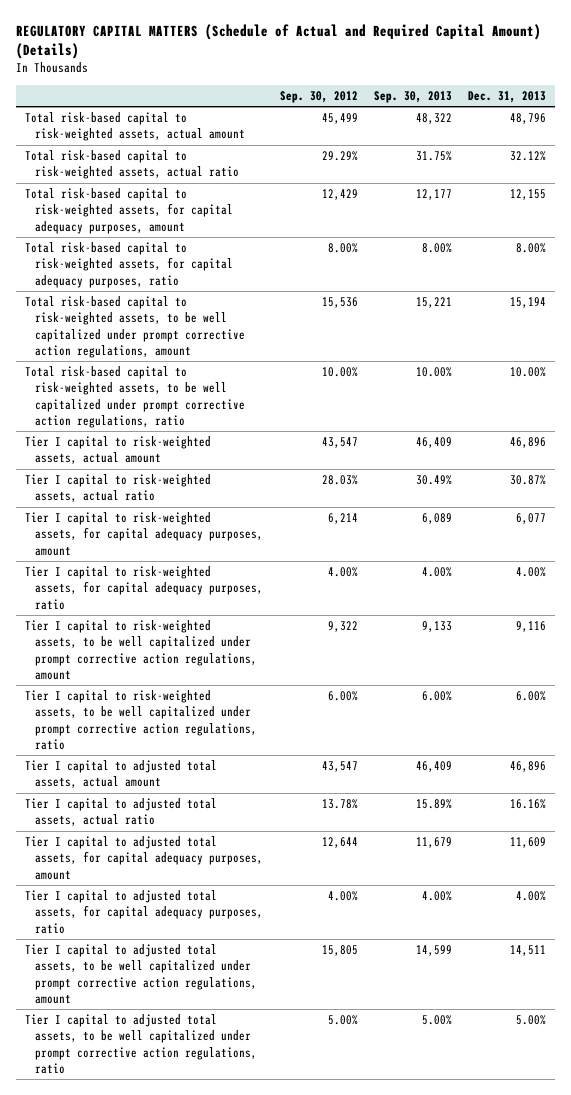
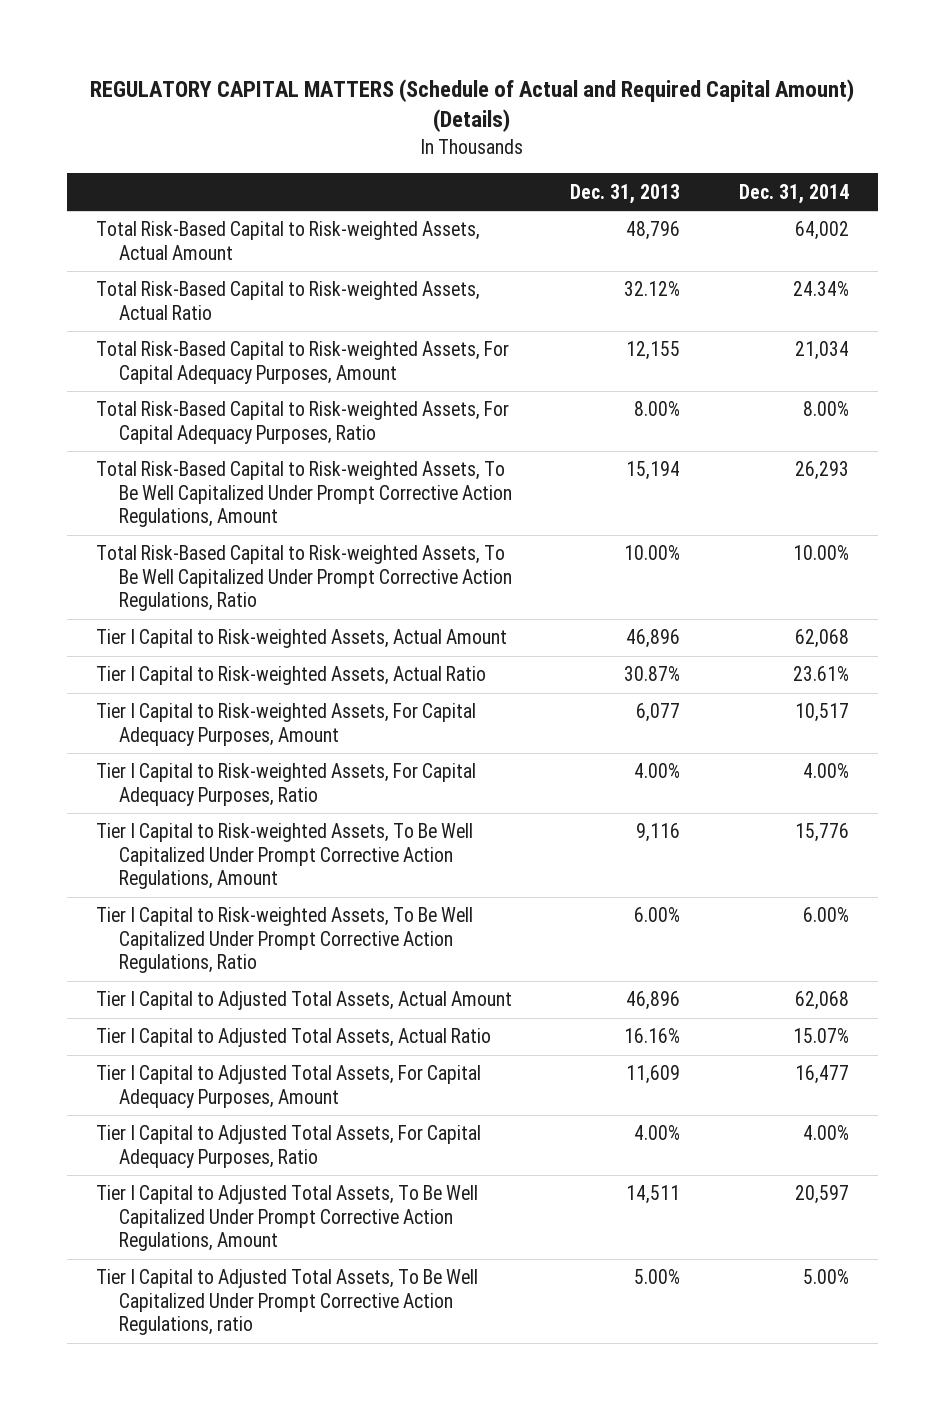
- | Sep. 30, 2012 | Sep. 30, 2013 | Dec. 31, 2013
+ | Dec. 31, 2013 | Dec. 31, 2014
- Total risk-based capital to risk-weighted assets, actual amount | 45,499 | 48,322 | 48,796
- Total risk-based capital to risk-weighted assets, actual ratio | 29.29% | 31.75% | 32.12%
- Total risk-based capital to risk-weighted assets, for capital adequacy purposes, amount | 12,429 | 12,177 | 12,155
- Total risk-based capital to risk-weighted assets, for capital adequacy purposes, ratio | 8.00% | 8.00% | 8.00%
- Total risk-based capital to risk-weighted assets, to be well capitalized under prompt corrective action regulations, amount | 15,536 | 15,221 | 15,194
- Total risk-based capital to risk-weighted assets, to be well capitalized under prompt corrective action regulations, ratio | 10.00% | 10.00% | 10.00%
- Tier I capital to risk-weighted assets, actual amount | 43,547 | 46,409 | 46,896
- Tier I capital to risk-weighted assets, actual ratio | 28.03% | 30.49% | 30.87%
- Tier I capital to risk-weighted assets, for capital adequacy purposes, amount | 6,214 | 6,089 | 6,077
- Tier I capital to risk-weighted assets, for capital adequacy purposes, ratio | 4.00% | 4.00% | 4.00%
- Tier I capital to risk-weighted assets, to be well capitalized under prompt corrective action regulations, amount | 9,322 | 9,133 | 9,116
- Tier I capital to risk-weighted assets, to be well capitalized under prompt corrective action regulations, ratio | 6.00% | 6.00% | 6.00%
- Tier I capital to adjusted total assets, actual amount | 43,547 | 46,409 | 46,896
- Tier I capital to adjusted total assets, actual ratio | 13.78% | 15.89% | 16.16%
- Tier I capital to adjusted total assets, for capital adequacy purposes, amount | 12,644 | 11,679 | 11,609
- Tier I capital to adjusted total assets, for capital adequacy purposes, ratio | 4.00% | 4.00% | 4.00%
- Tier I capital to adjusted total assets, to be well capitalized under prompt corrective action regulations, amount | 15,805 | 14,599 | 14,511
- Tier I capital to adjusted total assets, to be well capitalized under prompt corrective action regulations, ratio | 5.00% | 5.00% | 5.00%
+ Total Risk-Based Capital to Risk-weighted Assets, Actual Amount | 48,796 | 64,002
+ Total Risk-Based Capital to Risk-weighted Assets, Actual Ratio | 32.12% | 24.34%
+ Total Risk-Based Capital to Risk-weighted Assets, For Capital Adequacy Purposes, Amount | 12,155 | 21,034
+ Total Risk-Based Capital to Risk-weighted Assets, For Capital Adequacy Purposes, Ratio | 8.00% | 8.00%
+ Total Risk-Based Capital to Risk-weighted Assets, To Be Well Capitalized Under Prompt Corrective Action Regulations, Amount | 15,194 | 26,293
+ Total Risk-Based Capital to Risk-weighted Assets, To Be Well Capitalized Under Prompt Corrective Action Regulations, Ratio | 10.00% | 10.00%
+ Tier I Capital to Risk-weighted Assets, Actual Amount | 46,896 | 62,068
+ Tier I Capital to Risk-weighted Assets, Actual Ratio | 30.87% | 23.61%
+ Tier I Capital to Risk-weighted Assets, For Capital Adequacy Purposes, Amount | 6,077 | 10,517
+ Tier I Capital to Risk-weighted Assets, For Capital Adequacy Purposes, Ratio | 4.00% | 4.00%
+ Tier I Capital to Risk-weighted Assets, To Be Well Capitalized Under Prompt Corrective Action Regulations, Amount | 9,116 | 15,776
+ Tier I Capital to Risk-weighted Assets, To Be Well Capitalized Under Prompt Corrective Action Regulations, Ratio | 6.00% | 6.00%
+ Tier I Capital to Adjusted Total Assets, Actual Amount | 46,896 | 62,068
+ Tier I Capital to Adjusted Total Assets, Actual Ratio | 16.16% | 15.07%
+ Tier I Capital to Adjusted Total Assets, For Capital Adequacy Purposes, Amount | 11,609 | 16,477
+ Tier I Capital to Adjusted Total Assets, For Capital Adequacy Purposes, Ratio | 4.00% | 4.00%
+ Tier I Capital to Adjusted Total Assets, To Be Well Capitalized Under Prompt Corrective Action Regulations, Amount | 14,511 | 20,597
+ Tier I Capital to Adjusted Total Assets, To Be Well Capitalized Under Prompt Corrective Action Regulations, ratio | 5.00% | 5.00%

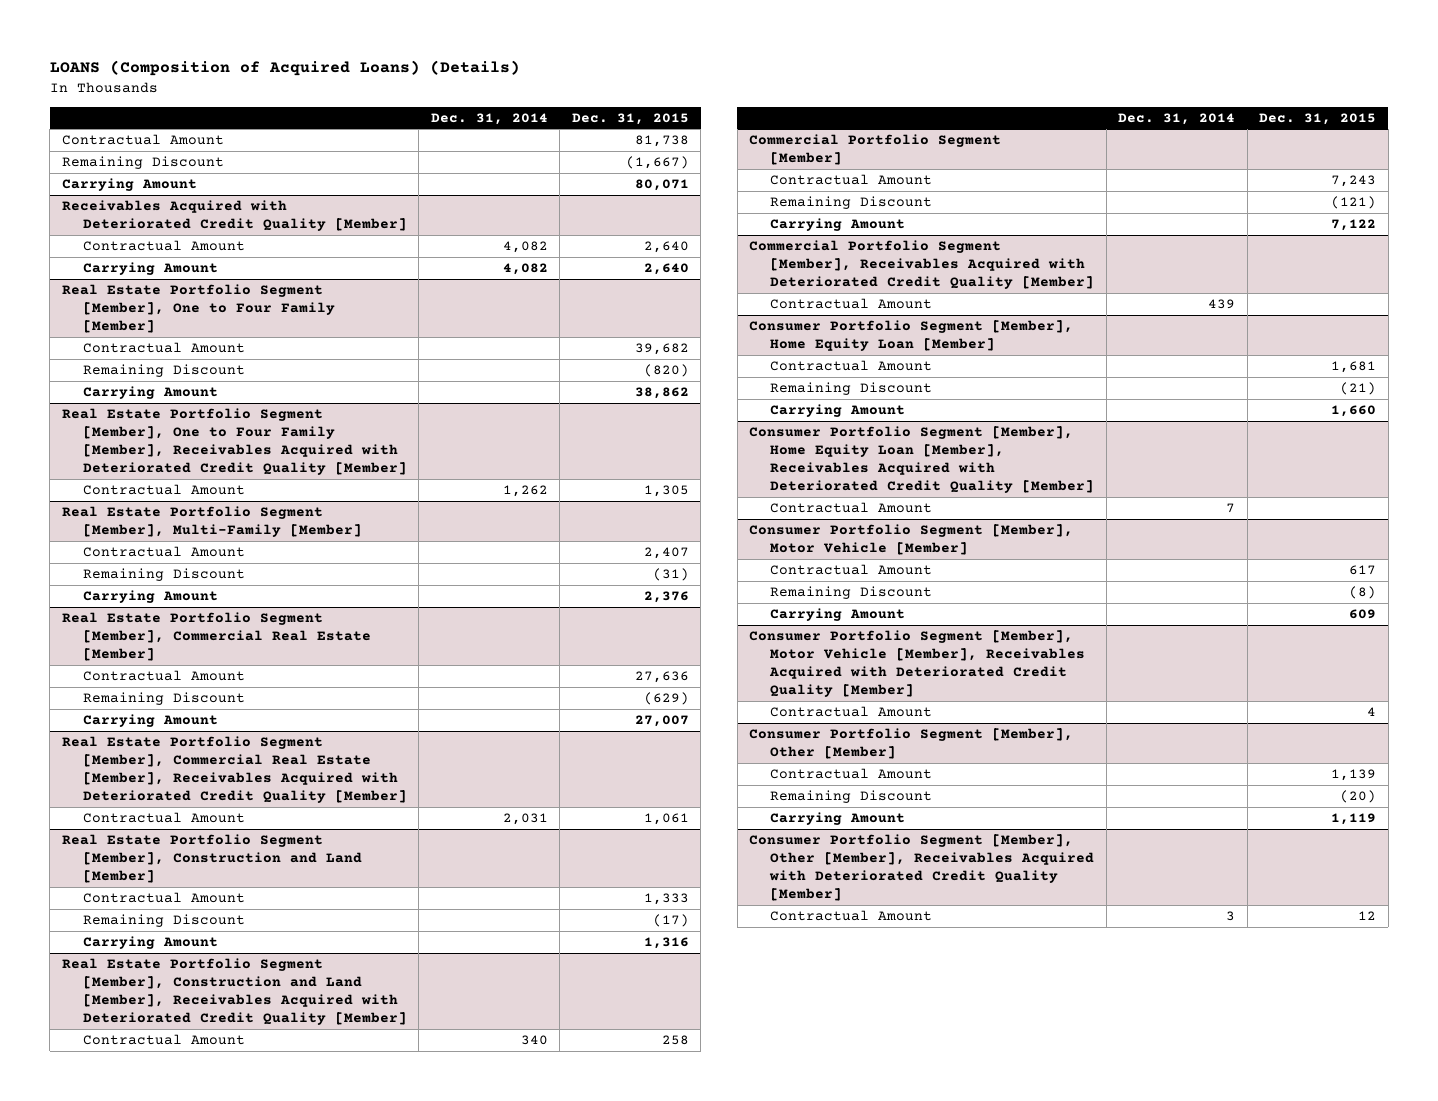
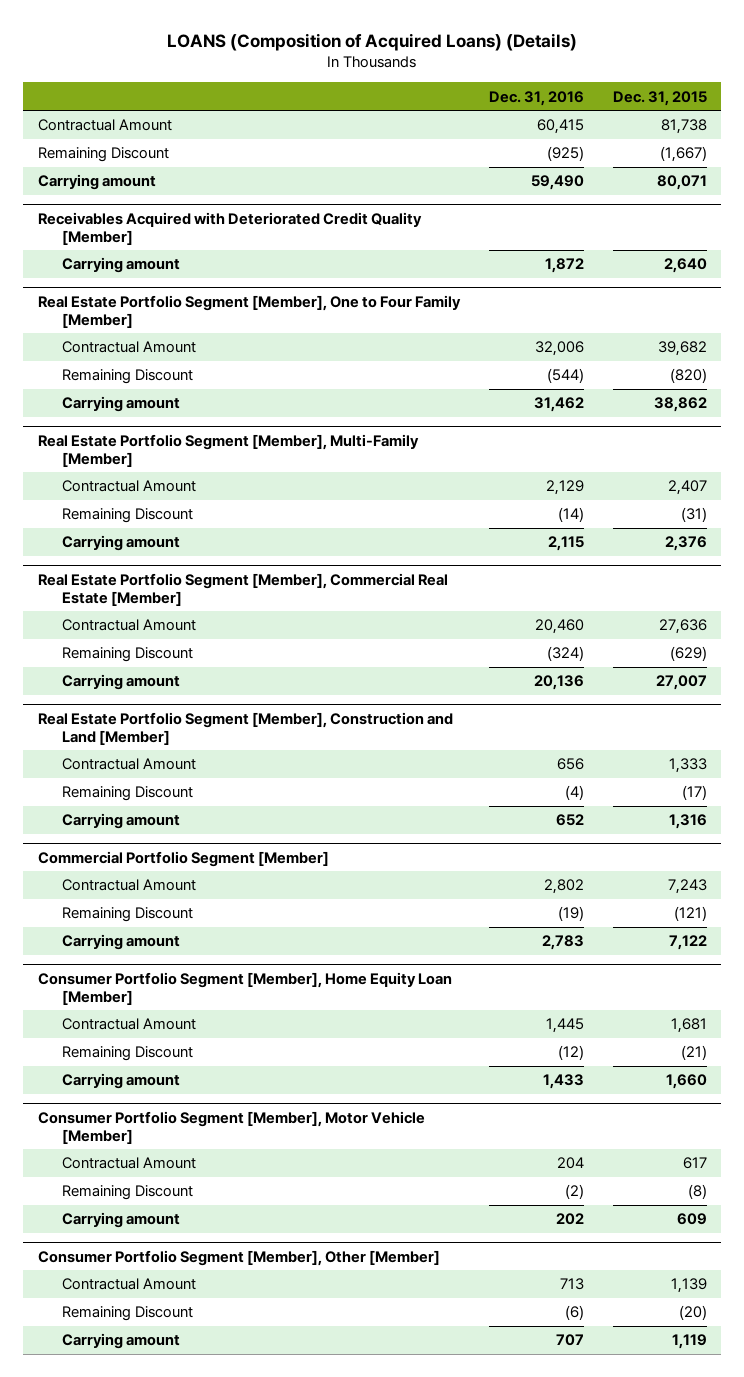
- | Dec. 31, 2014 | Dec. 31, 2015
+ | Dec. 31, 2016 | Dec. 31, 2015
- Carrying Amount | | 80,071
+ Carrying amount | 59,490 | 80,071
@ Receivables Acquired with Deteriorated Credit Quality [Member]
- Contractual Amount | 4,082 | 2,640
- Carrying Amount | 4,082 | 2,640
+ Carrying amount | 1,872 | 2,640
@ Real Estate Portfolio Segment [Member], One to Four Family [Member]
- Carrying Amount | | 38,862
- Real Estate Portfolio Segment [Member], One to Four Family [Member], Receivables Acquired with Deteriorated Credit Quality [Member]
- Contractual Amount | 1,262 | 1,305
@ Real Estate Portfolio Segment [Member], One to Four Family [Member]
+ Carrying amount | 31,462 | 38,862
@ Real Estate Portfolio Segment [Member], Multi-Family [Member]
- Carrying Amount | | 2,376
+ Carrying amount | 2,115 | 2,376
@ Real Estate Portfolio Segment [Member], Commercial Real Estate [Member]
- Carrying Amount | | 27,007
- Real Estate Portfolio Segment [Member], Commercial Real Estate [Member], Receivables Acquired with Deteriorated Credit Quality [Member]
- Contractual Amount | 2,031 | 1,061
@ Real Estate Portfolio Segment [Member], Commercial Real Estate [Member]
+ Carrying amount | 20,136 | 27,007
@ Real Estate Portfolio Segment [Member], Construction and Land [Member]
- Carrying Amount | | 1,316
- Real Estate Portfolio Segment [Member], Construction and Land [Member], Receivables Acquired with Deteriorated Credit Quality [Member]
- Contractual Amount | 340 | 258
@ Real Estate Portfolio Segment [Member], Construction and Land [Member]
+ Carrying amount | 652 | 1,316
@ Commercial Portfolio Segment [Member]
- Carrying Amount | | 7,122
- Commercial Portfolio Segment [Member], Receivables Acquired with Deteriorated Credit Quality [Member]
- Contractual Amount | 439 |
@ Commercial Portfolio Segment [Member]
+ Carrying amount | 2,783 | 7,122
@ Consumer Portfolio Segment [Member], Home Equity Loan [Member]
- Carrying Amount | | 1,660
- Consumer Portfolio Segment [Member], Home Equity Loan [Member], Receivables Acquired with Deteriorated Credit Quality [Member]
- Contractual Amount | 7 |
@ Consumer Portfolio Segment [Member], Home Equity Loan [Member]
+ Carrying amount | 1,433 | 1,660
@ Consumer Portfolio Segment [Member], Motor Vehicle [Member]
- Carrying Amount | | 609
- Consumer Portfolio Segment [Member], Motor Vehicle [Member], Receivables Acquired with Deteriorated Credit Quality [Member]
- Contractual Amount | | 4
@ Consumer Portfolio Segment [Member], Motor Vehicle [Member]
+ Carrying amount | 202 | 609
@ Consumer Portfolio Segment [Member], Other [Member]
- Carrying Amount | | 1,119
- Consumer Portfolio Segment [Member], Other [Member], Receivables Acquired with Deteriorated Credit Quality [Member]
- Contractual Amount | 3 | 12
@ Consumer Portfolio Segment [Member], Other [Member]
+ Carrying amount | 707 | 1,119

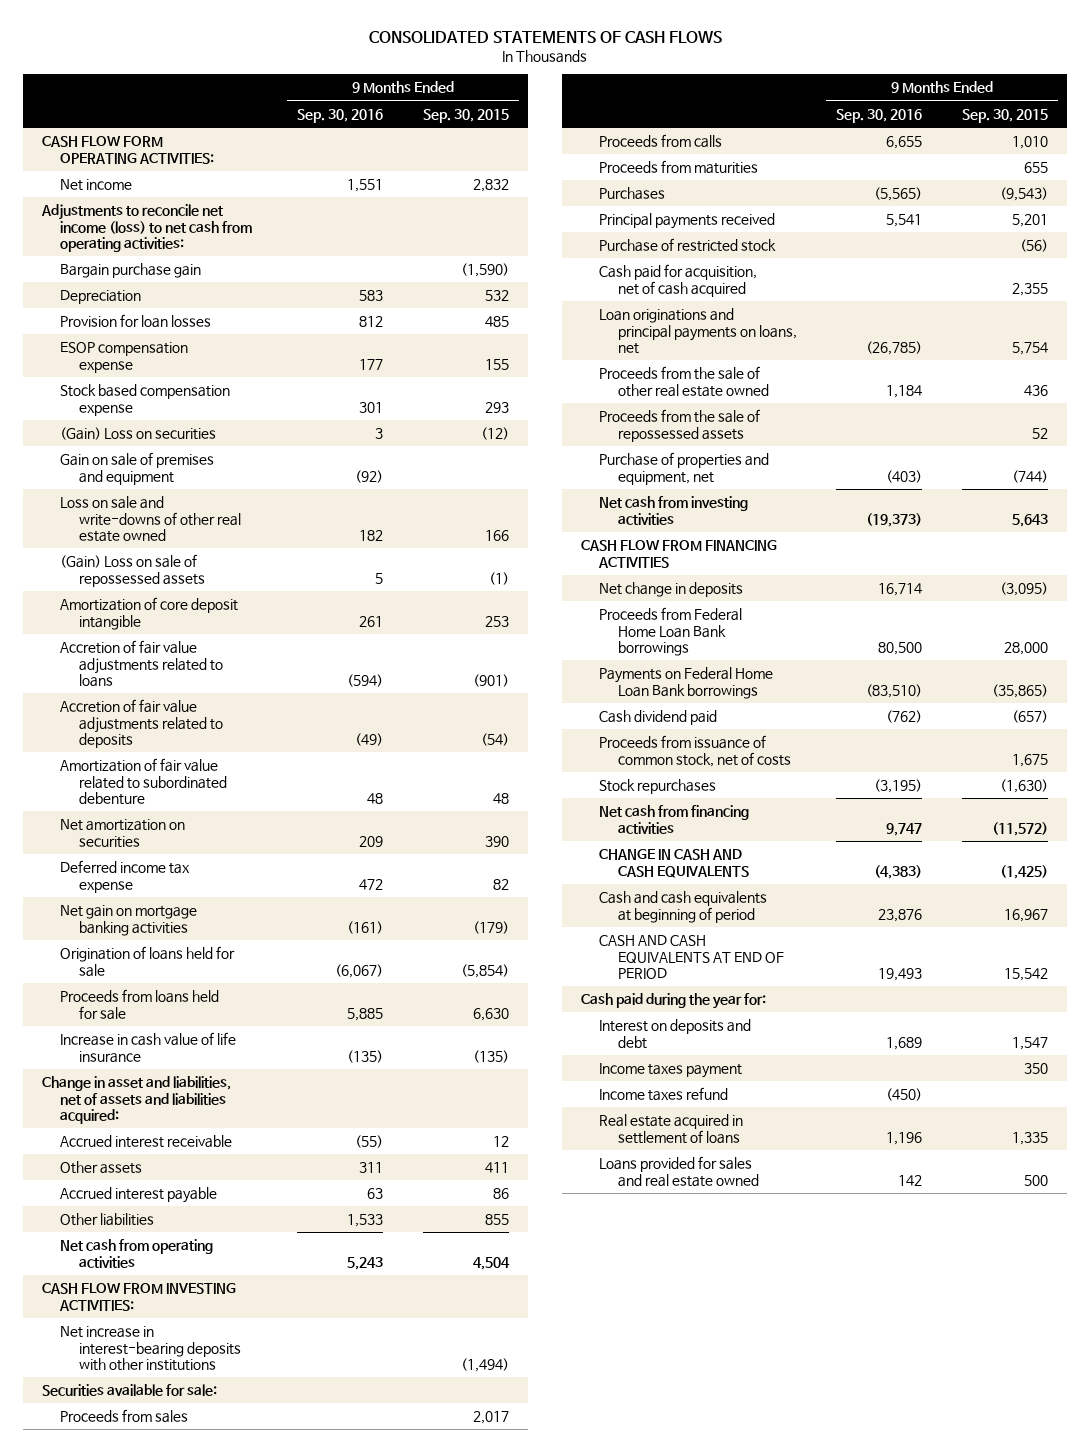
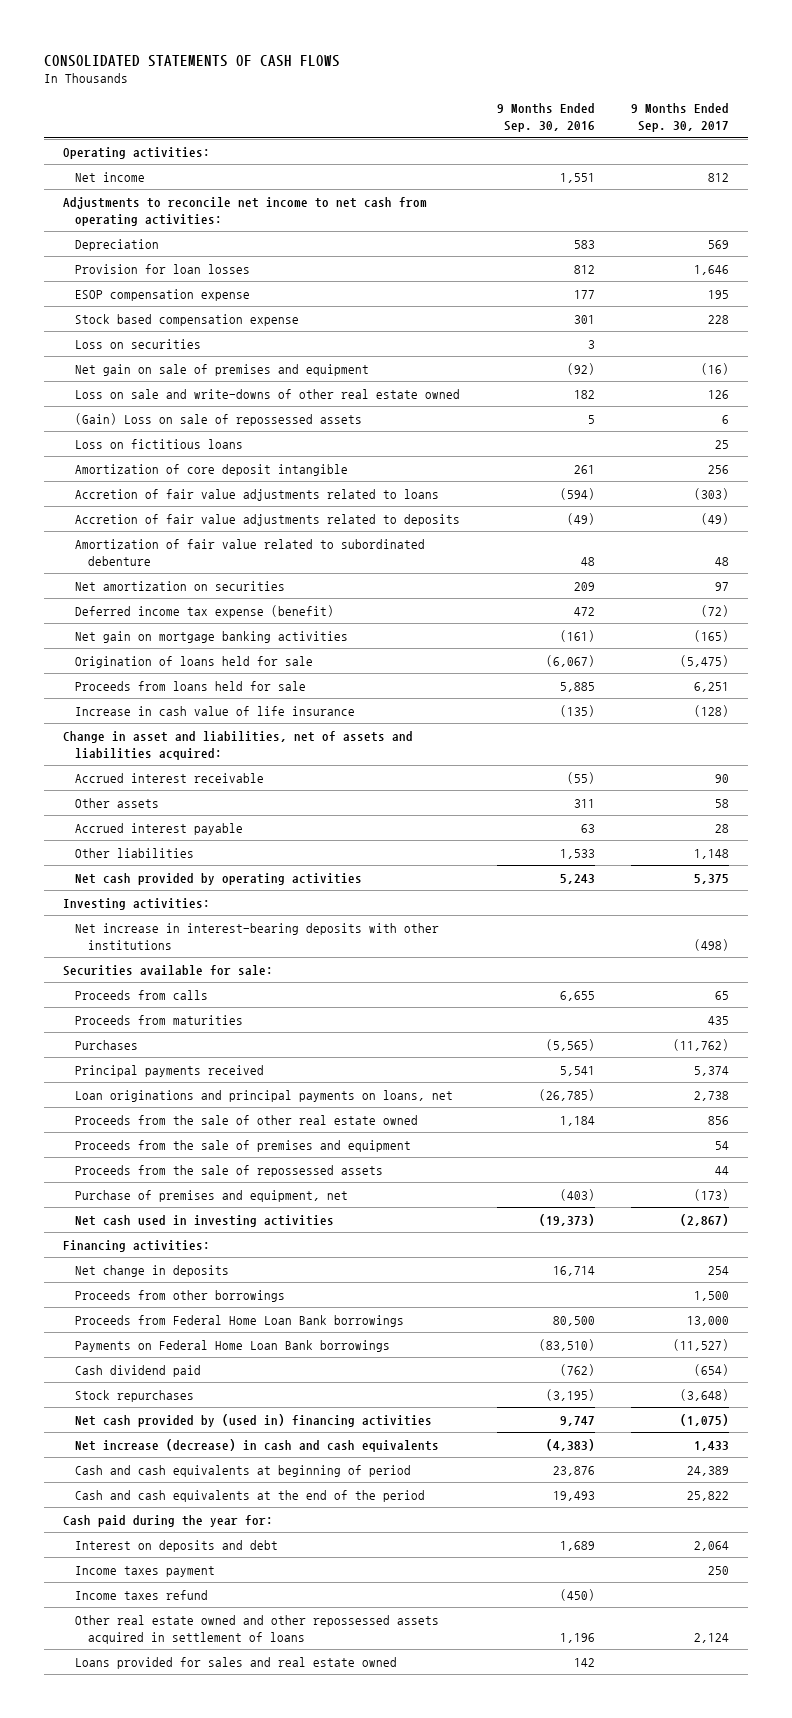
- | 9 Months Ended Sep. 30, 2016 | 9 Months Ended Sep. 30, 2015
+ | 9 Months Ended Sep. 30, 2016 | 9 Months Ended Sep. 30, 2017
- CASH FLOW FORM OPERATING ACTIVITIES:
+ Operating activities:
- Adjustments to reconcile net income (loss) to net cash from operating activities:
- Bargain purchase gain | | (1,590)
+ Adjustments to reconcile net income to net cash from operating activities:
- (Gain) Loss on securities | 3 | (12)
- Gain on sale of premises and equipment | (92) |
+ Loss on securities | 3 |
+ Net gain on sale of premises and equipment | (92) | (16)
+ Loss on fictitious loans | | 25
- Deferred income tax expense | 472 | 82
+ Deferred income tax expense (benefit) | 472 | (72)
- Net cash from operating activities | 5,243 | 4,504
- CASH FLOW FROM INVESTING ACTIVITIES:
+ Net cash provided by operating activities | 5,243 | 5,375
+ Investing activities:
- Proceeds from sales | | 2,017
- Purchase of restricted stock | | (56)
- Cash paid for acquisition, net of cash acquired | | 2,355
+ Proceeds from the sale of premises and equipment | | 54
- Purchase of properties and equipment, net | (403) | (744)
- Net cash from investing activities | (19,373) | 5,643
- CASH FLOW FROM FINANCING ACTIVITIES
+ Purchase of premises and equipment, net | (403) | (173)
+ Net cash used in investing activities | (19,373) | (2,867)
+ Financing activities:
+ Proceeds from other borrowings | | 1,500
- Proceeds from issuance of common stock, net of costs | | 1,675
- Net cash from financing activities | 9,747 | (11,572)
- CHANGE IN CASH AND CASH EQUIVALENTS | (4,383) | (1,425)
+ Net cash provided by (used in) financing activities | 9,747 | (1,075)
+ Net increase (decrease) in cash and cash equivalents | (4,383) | 1,433
- CASH AND CASH EQUIVALENTS AT END OF PERIOD | 19,493 | 15,542
+ Cash and cash equivalents at the end of the period | 19,493 | 25,822
- Real estate acquired in settlement of loans | 1,196 | 1,335
+ Other real estate owned and other repossessed assets acquired in settlement of loans | 1,196 | 2,124

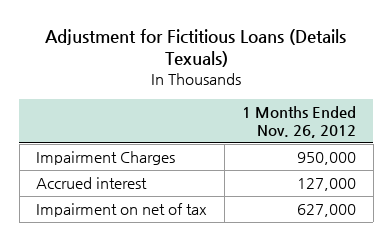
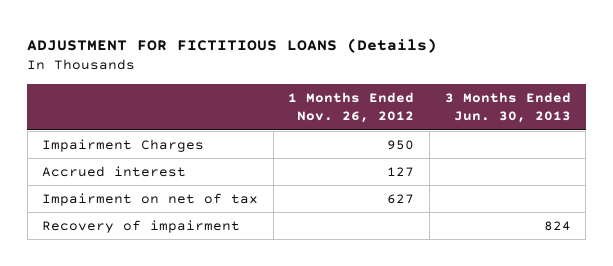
- Adjustment for Fictitious Loans (Details Texuals)
+ ADJUSTMENT FOR FICTITIOUS LOANS (Details)
- | 1 Months Ended Nov. 26, 2012
+ | 1 Months Ended Nov. 26, 2012 | 3 Months Ended Jun. 30, 2013
- Impairment Charges | 950,000
- Accrued interest | 127,000
- Impairment on net of tax | 627,000
+ Impairment Charges | 950 |
+ Accrued interest | 127 |
+ Impairment on net of tax | 627 |
+ Recovery of impairment | | 824

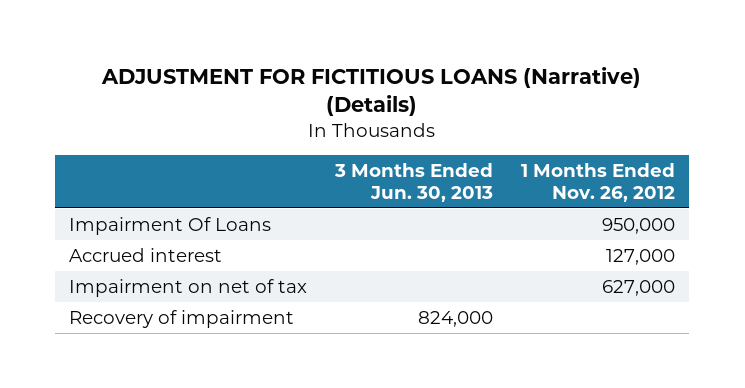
- ADJUSTMENT FOR FICTITIOUS LOANS (Details)
+ ADJUSTMENT FOR FICTITIOUS LOANS (Narrative) (Details)
- | 1 Months Ended Nov. 26, 2012 | 3 Months Ended Jun. 30, 2013
+ | 3 Months Ended Jun. 30, 2013 | 1 Months Ended Nov. 26, 2012
- Impairment Charges | 950 |
- Accrued interest | 127 |
- Impairment on net of tax | 627 |
- Recovery of impairment | | 824
+ Impairment Of Loans | | 950,000
+ Accrued interest | | 127,000
+ Impairment on net of tax | | 627,000
+ Recovery of impairment | 824,000 |

